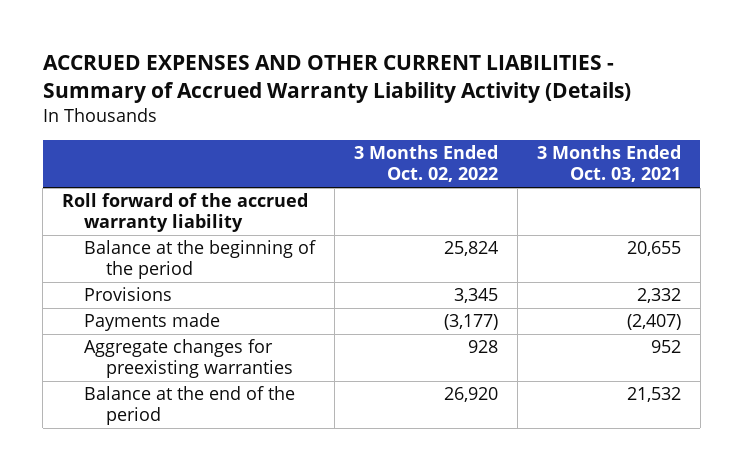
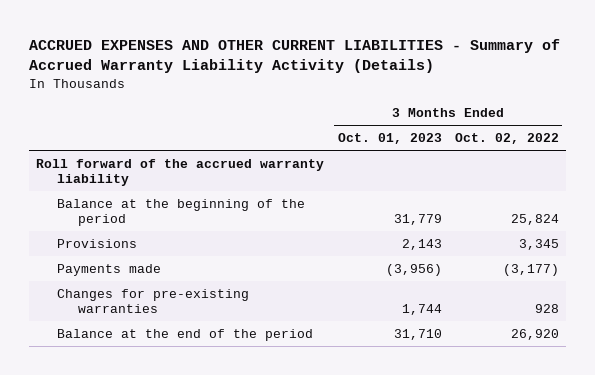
- | 3 Months Ended Oct. 02, 2022 | 3 Months Ended Oct. 03, 2021
+ | 3 Months Ended Oct. 01, 2023 | 3 Months Ended Oct. 02, 2022
- Aggregate changes for preexisting warranties | 928 | 952
+ Changes for pre-existing warranties | 1,744 | 928

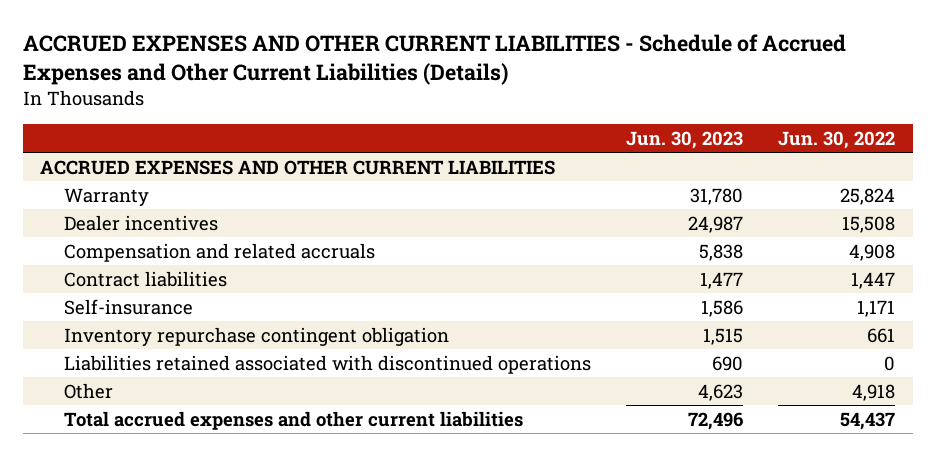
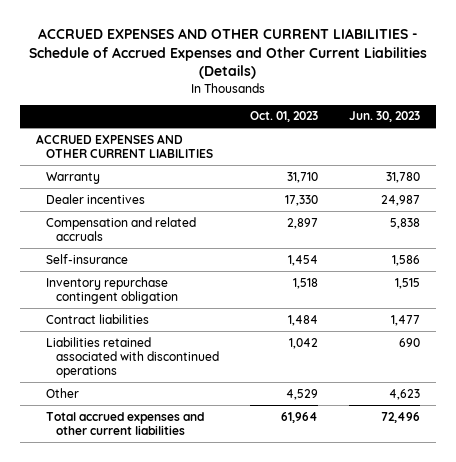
- | Jun. 30, 2023 | Jun. 30, 2022
+ | Oct. 01, 2023 | Jun. 30, 2023
moved down: Contract liabilities | 1,484 | 1,477

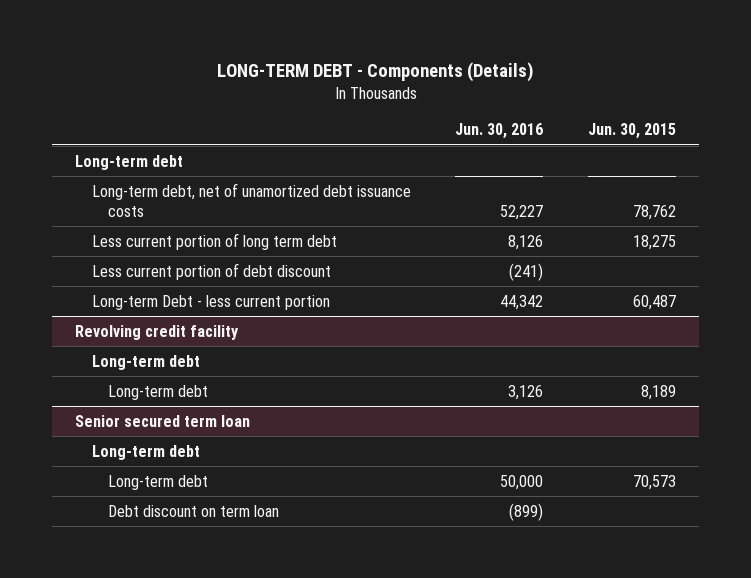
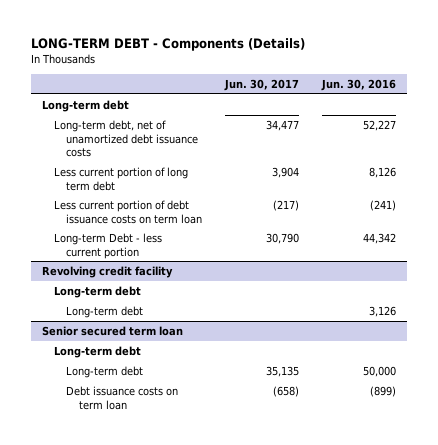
- | Jun. 30, 2016 | Jun. 30, 2015
+ | Jun. 30, 2017 | Jun. 30, 2016
- Less current portion of debt discount | (241) |
+ Less current portion of debt issuance costs on term loan | (217) | (241)
@ Senior secured term loan
- Debt discount on term loan | (899) |
+ Debt issuance costs on term loan | (658) | (899)

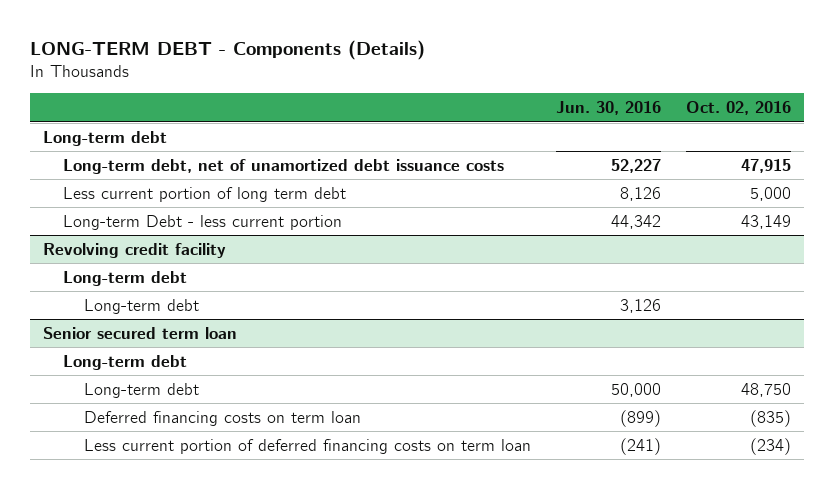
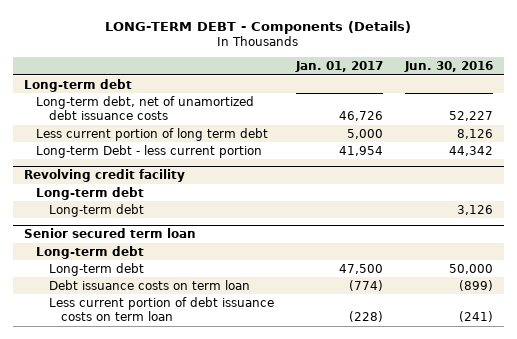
- | Jun. 30, 2016 | Oct. 02, 2016
+ | Jan. 01, 2017 | Jun. 30, 2016
@ Senior secured term loan
- Deferred financing costs on term loan | (899) | (835)
- Less current portion of deferred financing costs on term loan | (241) | (234)
+ Debt issuance costs on term loan | (774) | (899)
+ Less current portion of debt issuance costs on term loan | (228) | (241)

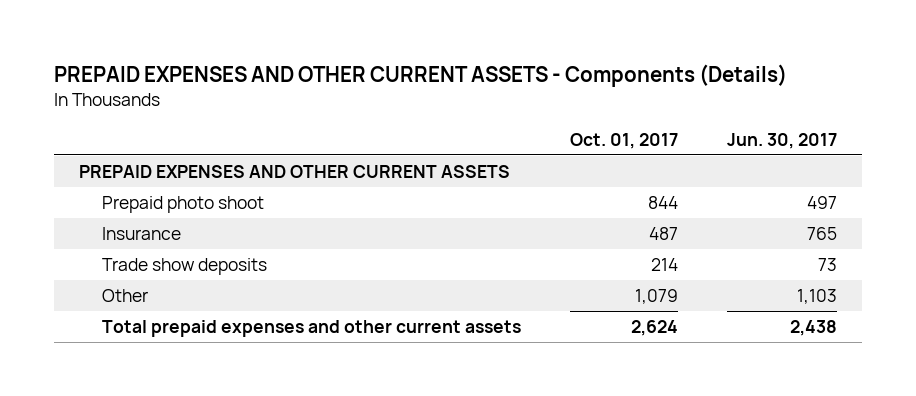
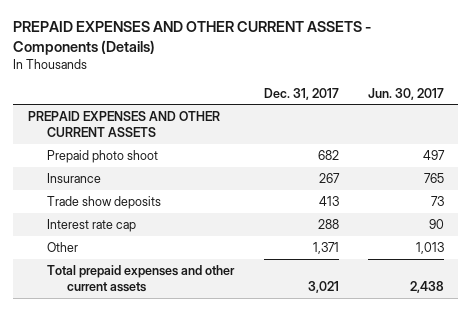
- | Oct. 01, 2017 | Jun. 30, 2017
+ | Dec. 31, 2017 | Jun. 30, 2017
- Other | 1,079 | 1,103
+ Interest rate cap | 288 | 90
+ Other | 1,371 | 1,013

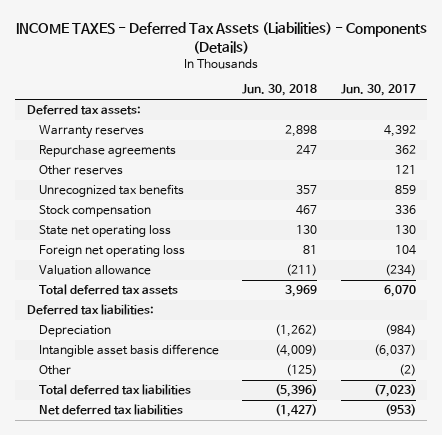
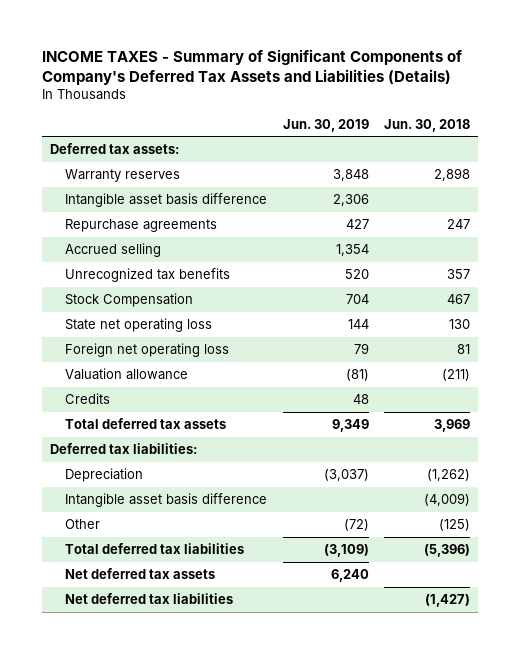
- INCOME TAXES - Deferred Tax Assets (Liabilities) - Components (Details)
+ INCOME TAXES - Summary of Significant Components of Company's Deferred Tax Assets and Liabilities (Details)
- | Jun. 30, 2018 | Jun. 30, 2017
+ | Jun. 30, 2019 | Jun. 30, 2018
+ Intangible asset basis difference | 2,306 |
- Other reserves | | 121
+ Accrued selling | 1,354 |
- Stock compensation | 467 | 336
+ Stock Compensation | 704 | 467
+ Credits | 48 |
+ Net deferred tax assets | 6,240 |

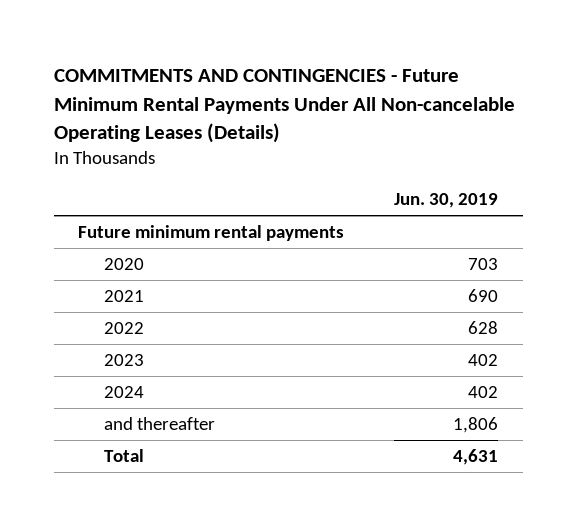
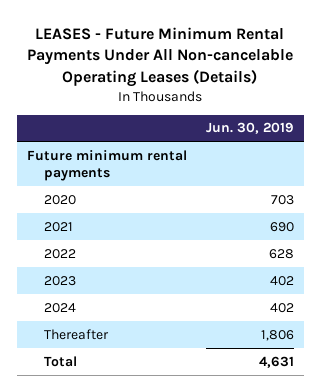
- COMMITMENTS AND CONTINGENCIES - Future Minimum Rental Payments Under All Non-cancelable Operating Leases (Details)
+ LEASES - Future Minimum Rental Payments Under All Non-cancelable Operating Leases (Details)
- and thereafter | 1,806
+ Thereafter | 1,806

